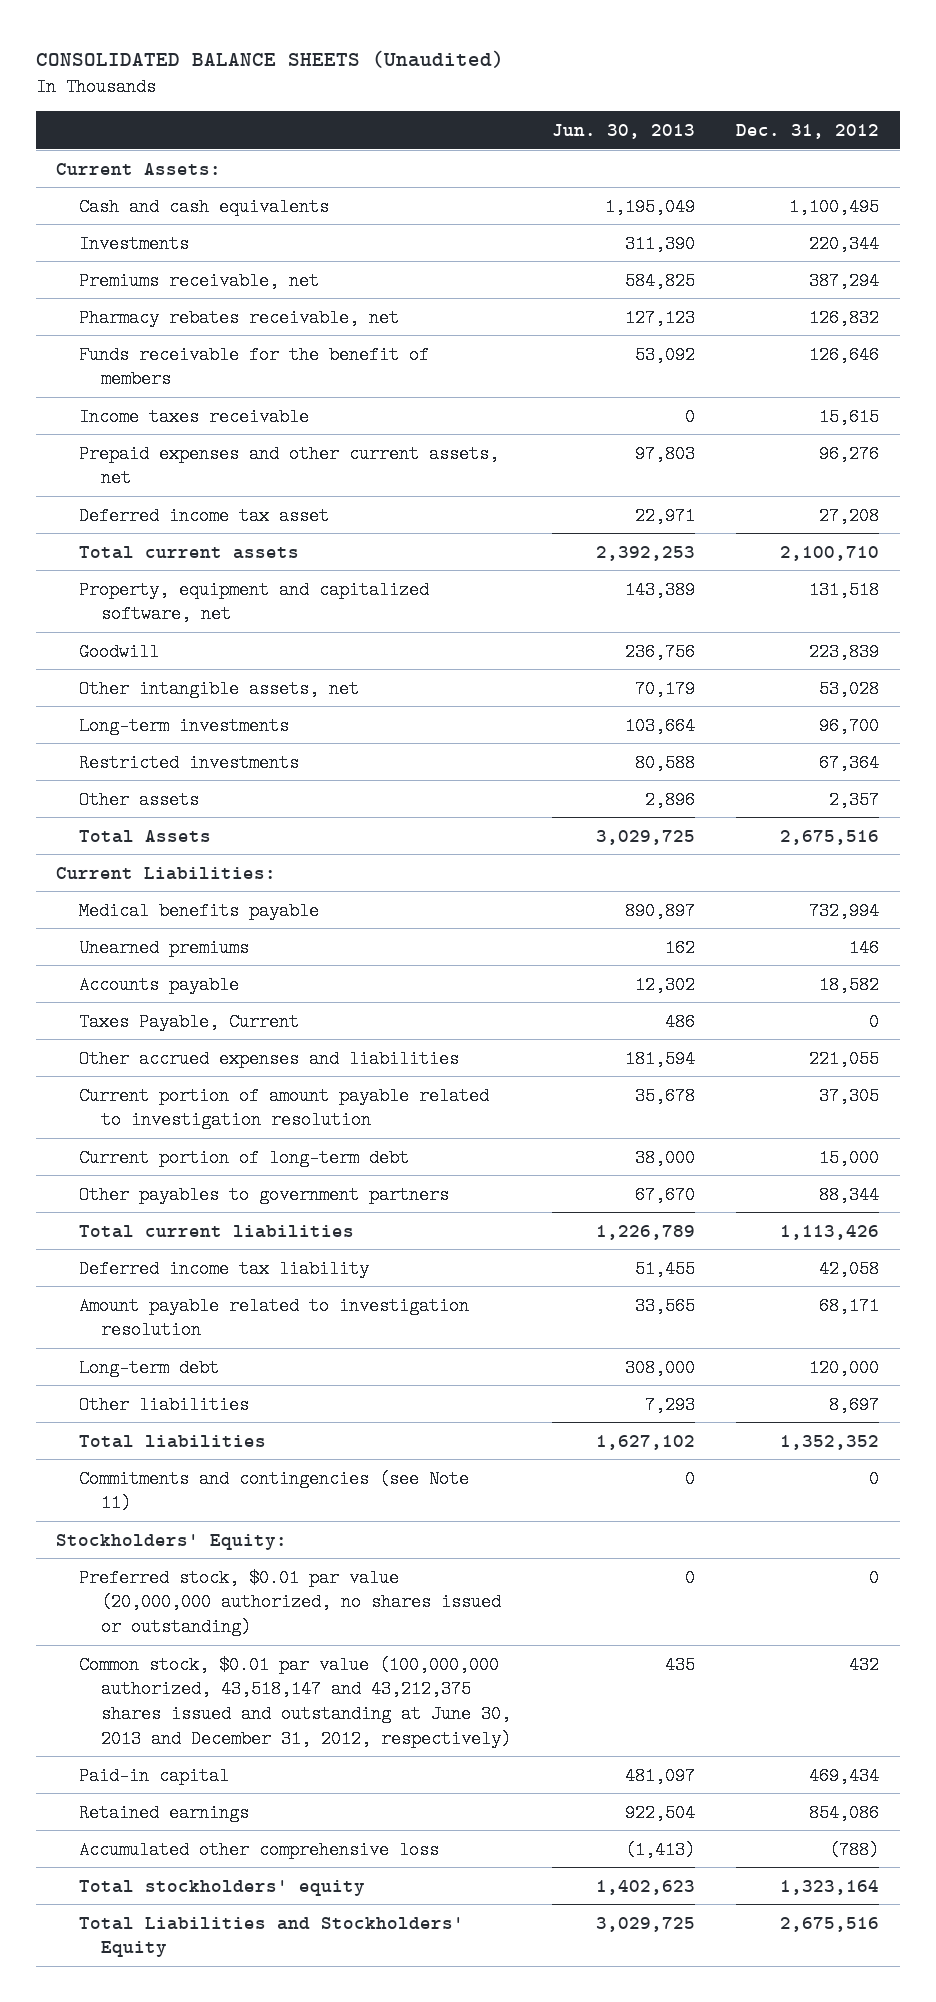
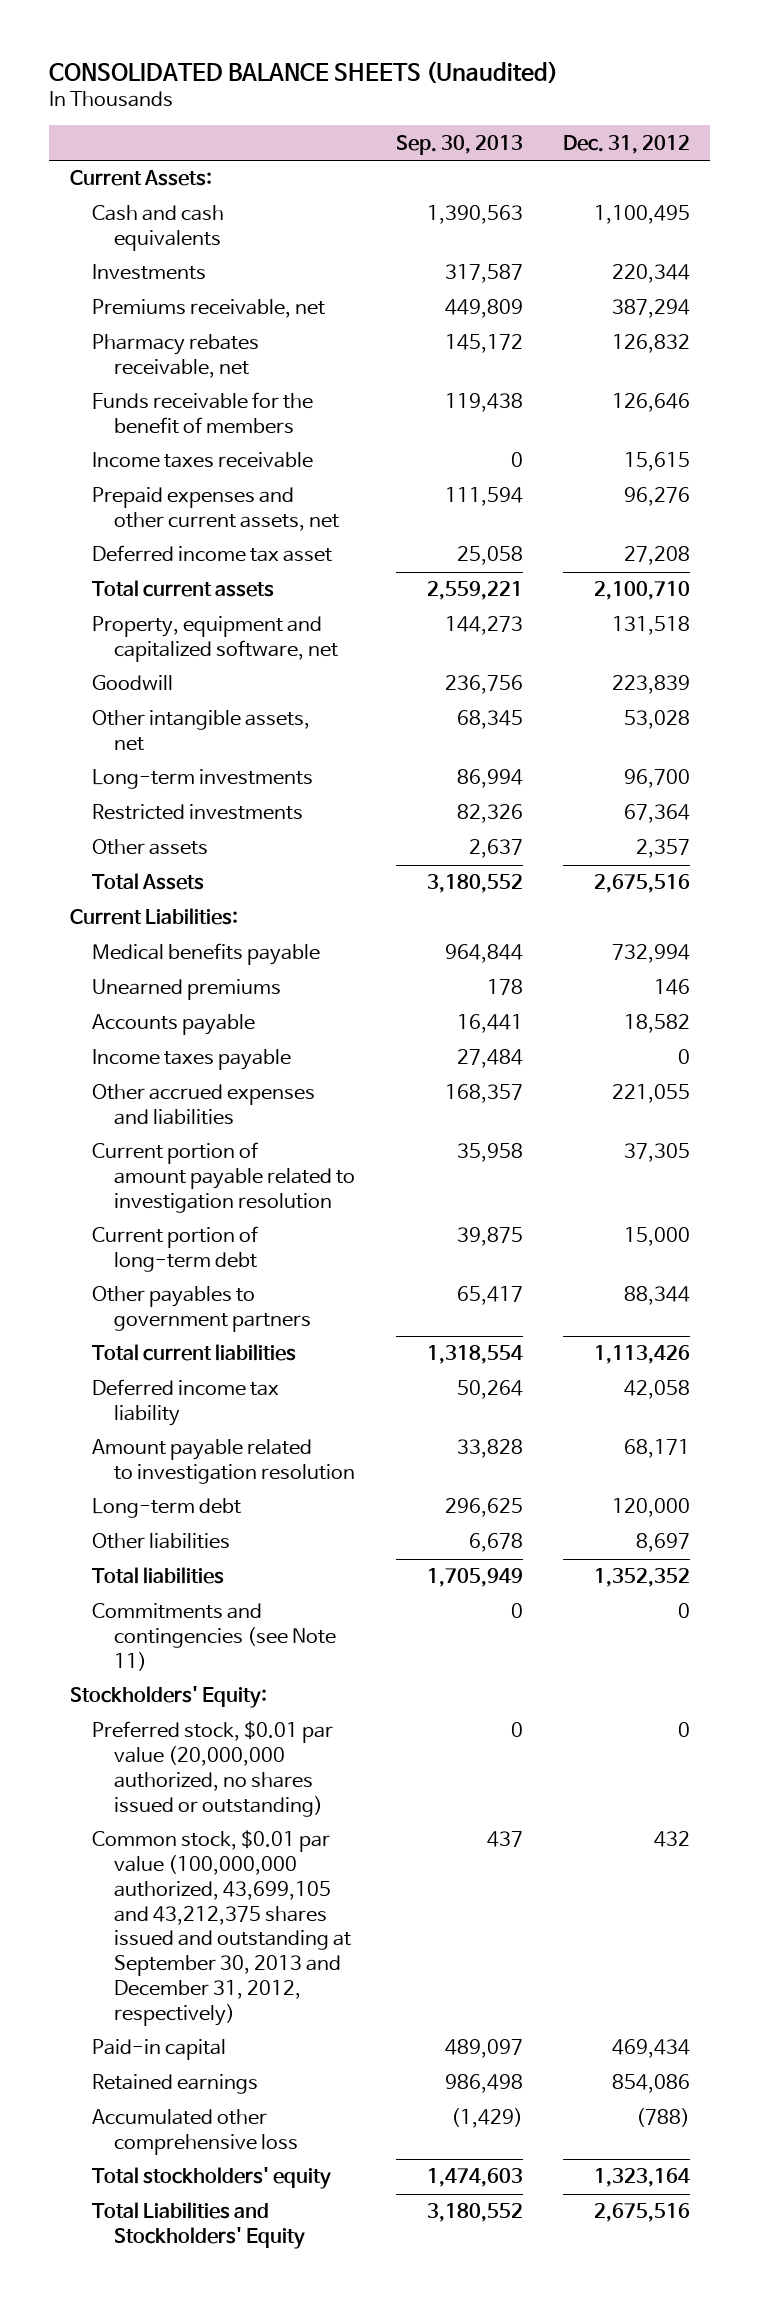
- | Jun. 30, 2013 | Dec. 31, 2012
+ | Sep. 30, 2013 | Dec. 31, 2012
- Taxes Payable, Current | 486 | 0
+ Income taxes payable | 27,484 | 0
- Common stock, $0.01 par value (100,000,000 authorized, 43,518,147 and 43,212,375 shares issued and outstanding at June 30, 2013 and December 31, 2012, respectively) | 435 | 432
+ Common stock, $0.01 par value (100,000,000 authorized, 43,699,105 and 43,212,375 shares issued and outstanding at September 30, 2013 and December 31, 2012, respectively) | 437 | 432

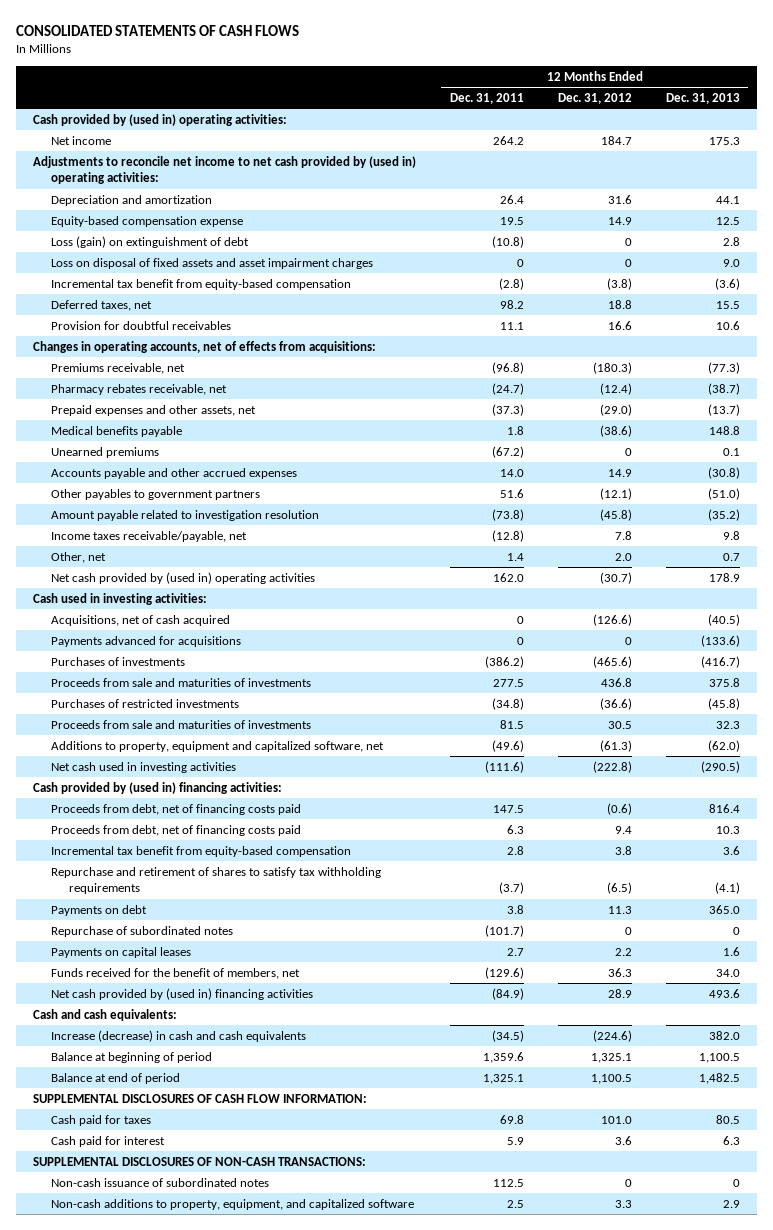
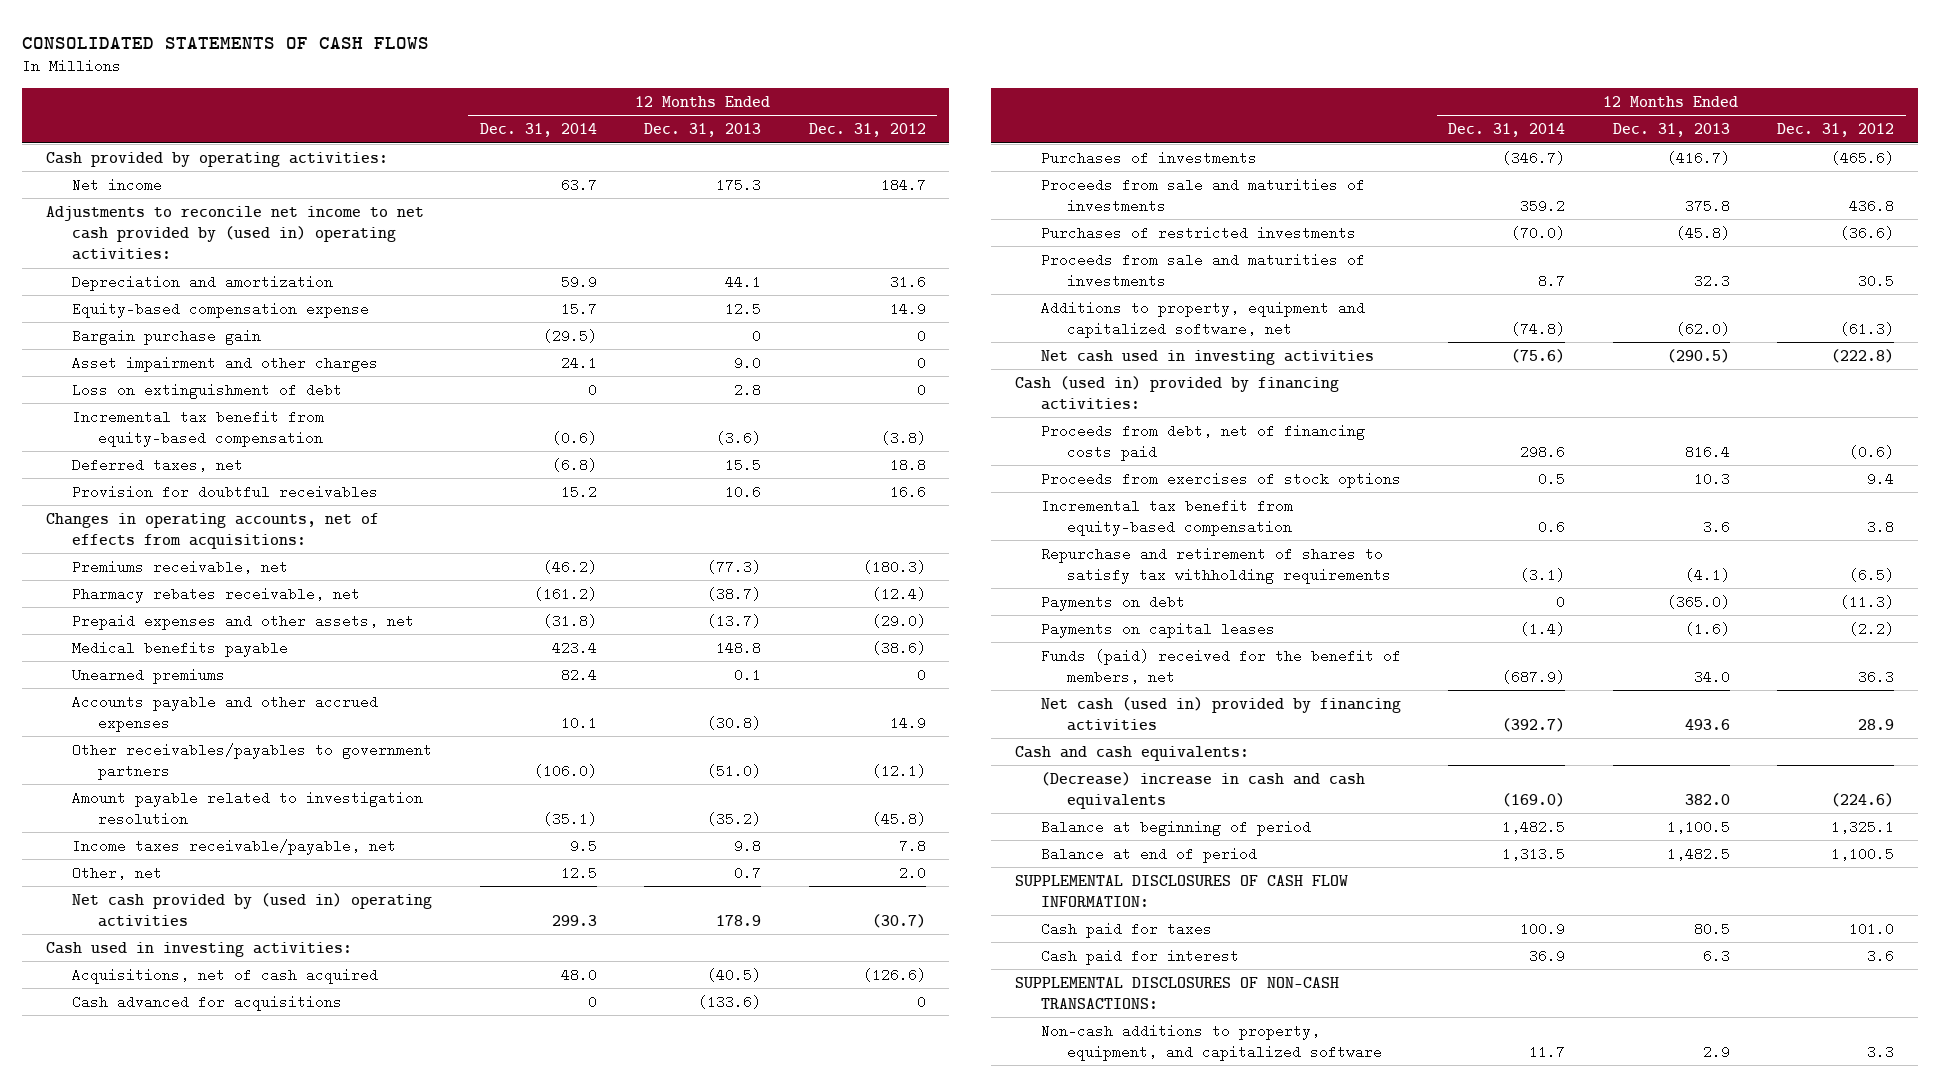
- | 12 Months Ended Dec. 31, 2011 | 12 Months Ended Dec. 31, 2012 | 12 Months Ended Dec. 31, 2013
+ | 12 Months Ended Dec. 31, 2014 | 12 Months Ended Dec. 31, 2013 | 12 Months Ended Dec. 31, 2012
- Cash provided by (used in) operating activities:
+ Cash provided by operating activities:
- Loss (gain) on extinguishment of debt | (10.8) | 0 | 2.8
- Loss on disposal of fixed assets and asset impairment charges | 0 | 0 | 9.0
+ Bargain purchase gain | (29.5) | 0 | 0
+ Asset impairment and other charges | 24.1 | 9.0 | 0
+ Loss on extinguishment of debt | 0 | 2.8 | 0
- Other payables to government partners | 51.6 | (12.1) | (51.0)
+ Other receivables/payables to government partners | (106.0) | (51.0) | (12.1)
- Payments advanced for acquisitions | 0 | 0 | (133.6)
+ Cash advanced for acquisitions | 0 | (133.6) | 0
- Cash provided by (used in) financing activities:
+ Cash (used in) provided by financing activities:
- Proceeds from debt, net of financing costs paid | 6.3 | 9.4 | 10.3
+ Proceeds from exercises of stock options | 0.5 | 10.3 | 9.4
- Payments on debt | 3.8 | 11.3 | 365.0
- Repurchase of subordinated notes | (101.7) | 0 | 0
- Payments on capital leases | 2.7 | 2.2 | 1.6
- Funds received for the benefit of members, net | (129.6) | 36.3 | 34.0
- Net cash provided by (used in) financing activities | (84.9) | 28.9 | 493.6
+ Payments on debt | 0 | (365.0) | (11.3)
+ Payments on capital leases | (1.4) | (1.6) | (2.2)
+ Funds (paid) received for the benefit of members, net | (687.9) | 34.0 | 36.3
+ Net cash (used in) provided by financing activities | (392.7) | 493.6 | 28.9
- Increase (decrease) in cash and cash equivalents | (34.5) | (224.6) | 382.0
+ (Decrease) increase in cash and cash equivalents | (169.0) | 382.0 | (224.6)
- Non-cash issuance of subordinated notes | 112.5 | 0 | 0

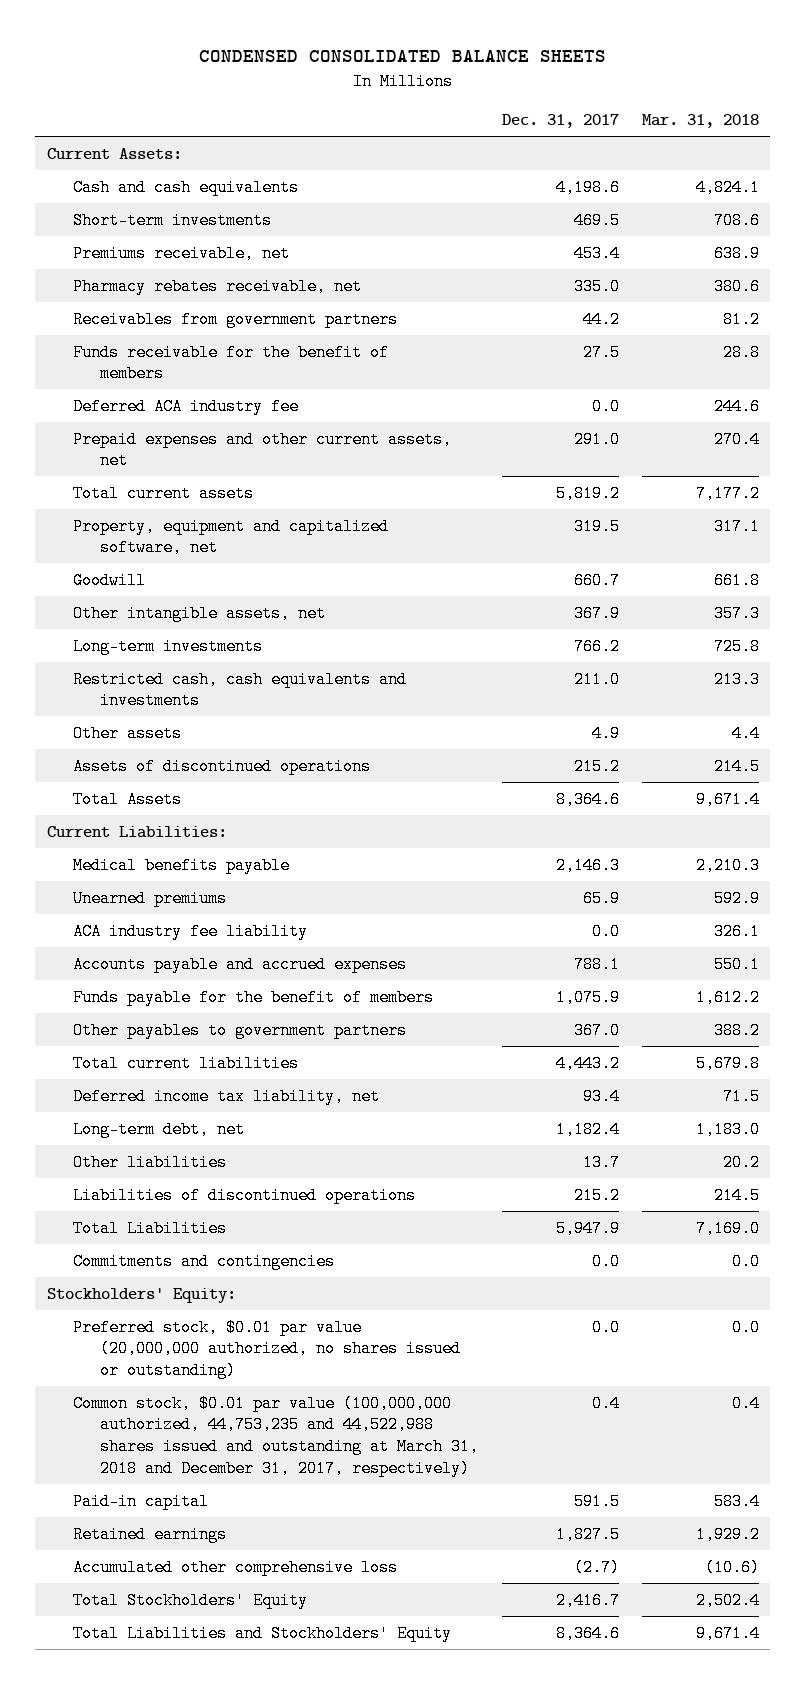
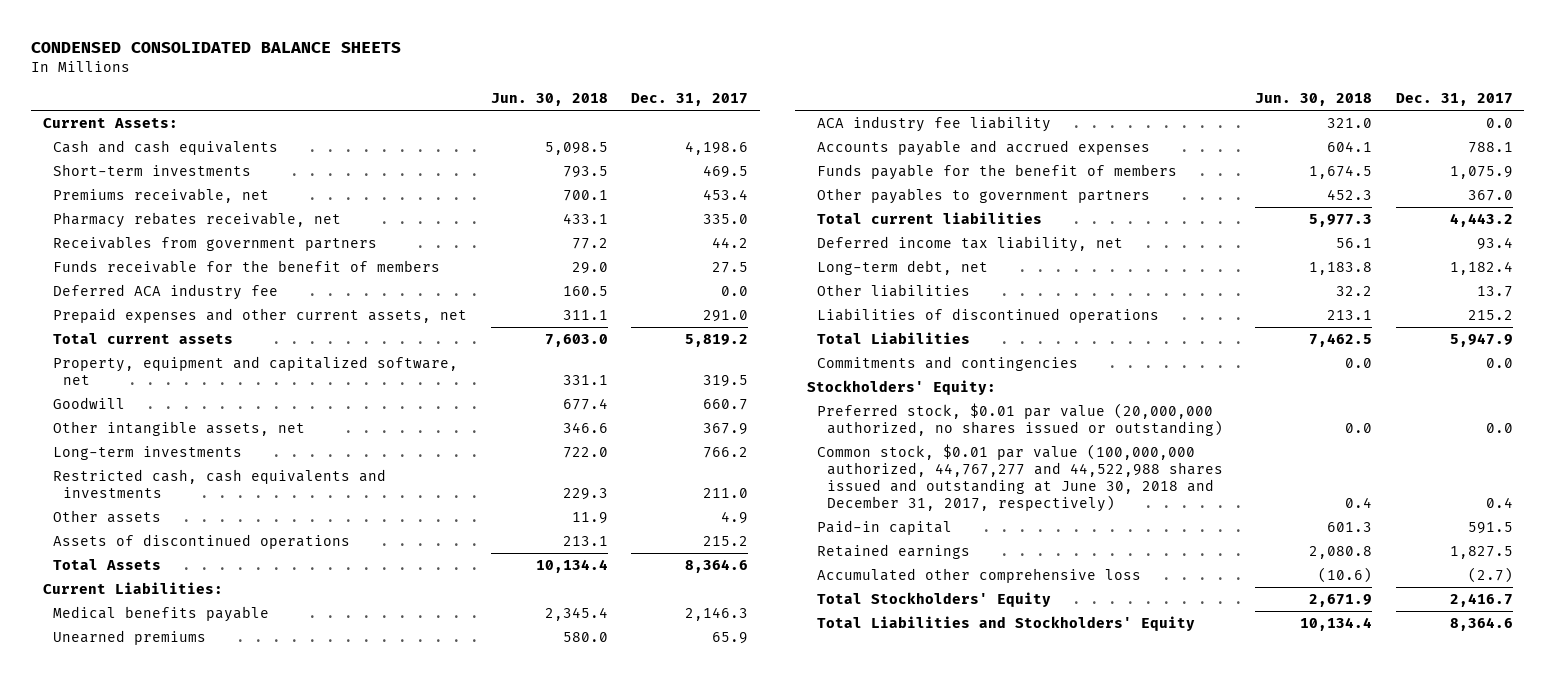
- | Dec. 31, 2017 | Mar. 31, 2018
+ | Jun. 30, 2018 | Dec. 31, 2017
- Common stock, $0.01 par value (100,000,000 authorized, 44,753,235 and 44,522,988 shares issued and outstanding at March 31, 2018 and December 31, 2017, respectively) | 0.4 | 0.4
+ Common stock, $0.01 par value (100,000,000 authorized, 44,767,277 and 44,522,988 shares issued and outstanding at June 30, 2018 and December 31, 2017, respectively) | 0.4 | 0.4

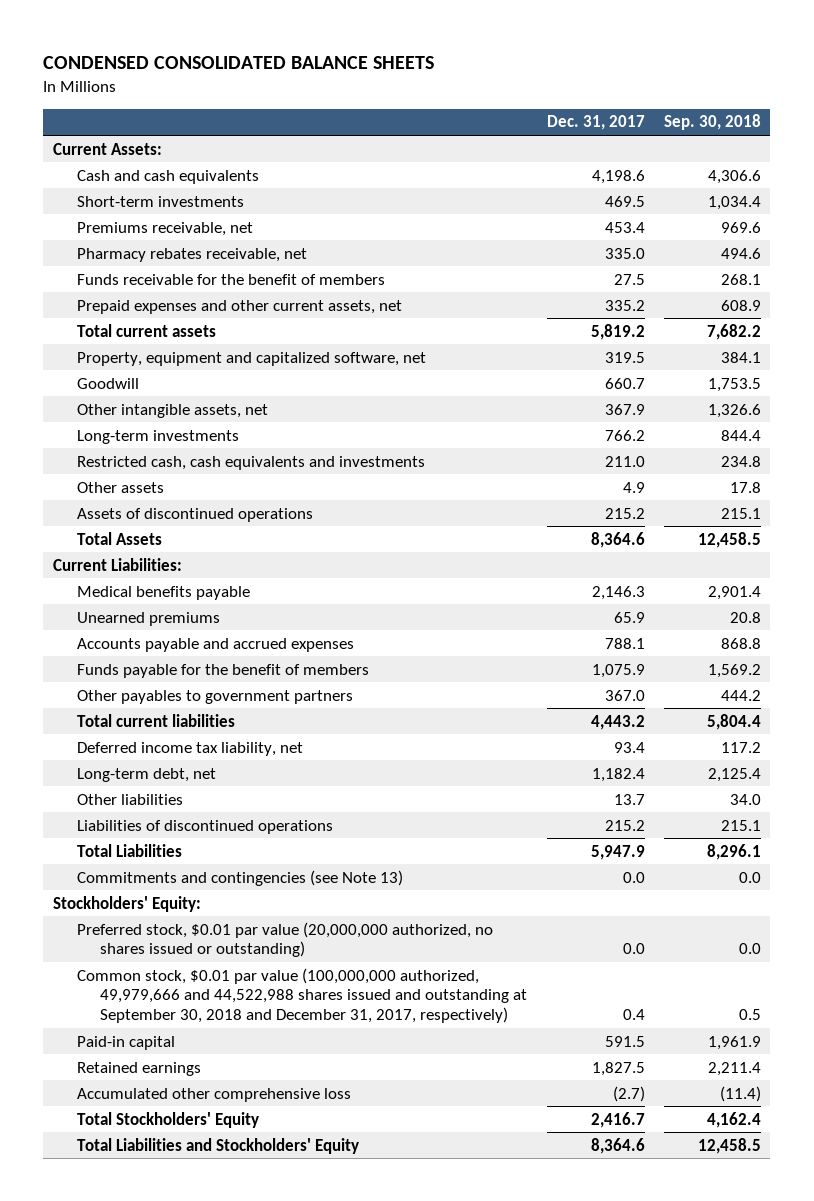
- | Jun. 30, 2018 | Dec. 31, 2017
+ | Dec. 31, 2017 | Sep. 30, 2018
- Receivables from government partners | 77.2 | 44.2
- Deferred ACA industry fee | 160.5 | 0.0
- Prepaid expenses and other current assets, net | 311.1 | 291.0
+ Prepaid expenses and other current assets, net | 335.2 | 608.9
- ACA industry fee liability | 321.0 | 0.0
- Commitments and contingencies | 0.0 | 0.0
+ Commitments and contingencies (see Note 13) | 0.0 | 0.0
- Common stock, $0.01 par value (100,000,000 authorized, 44,767,277 and 44,522,988 shares issued and outstanding at June 30, 2018 and December 31, 2017, respectively) | 0.4 | 0.4
+ Common stock, $0.01 par value (100,000,000 authorized, 49,979,666 and 44,522,988 shares issued and outstanding at September 30, 2018 and December 31, 2017, respectively) | 0.4 | 0.5

